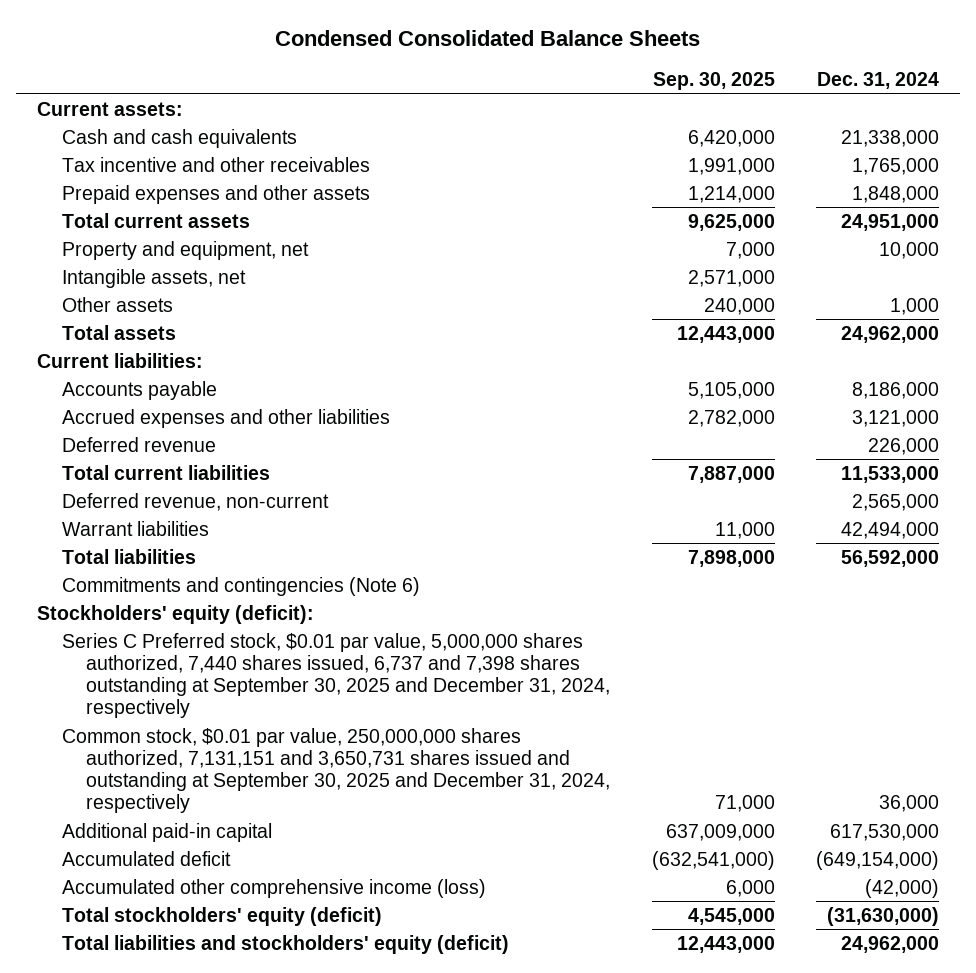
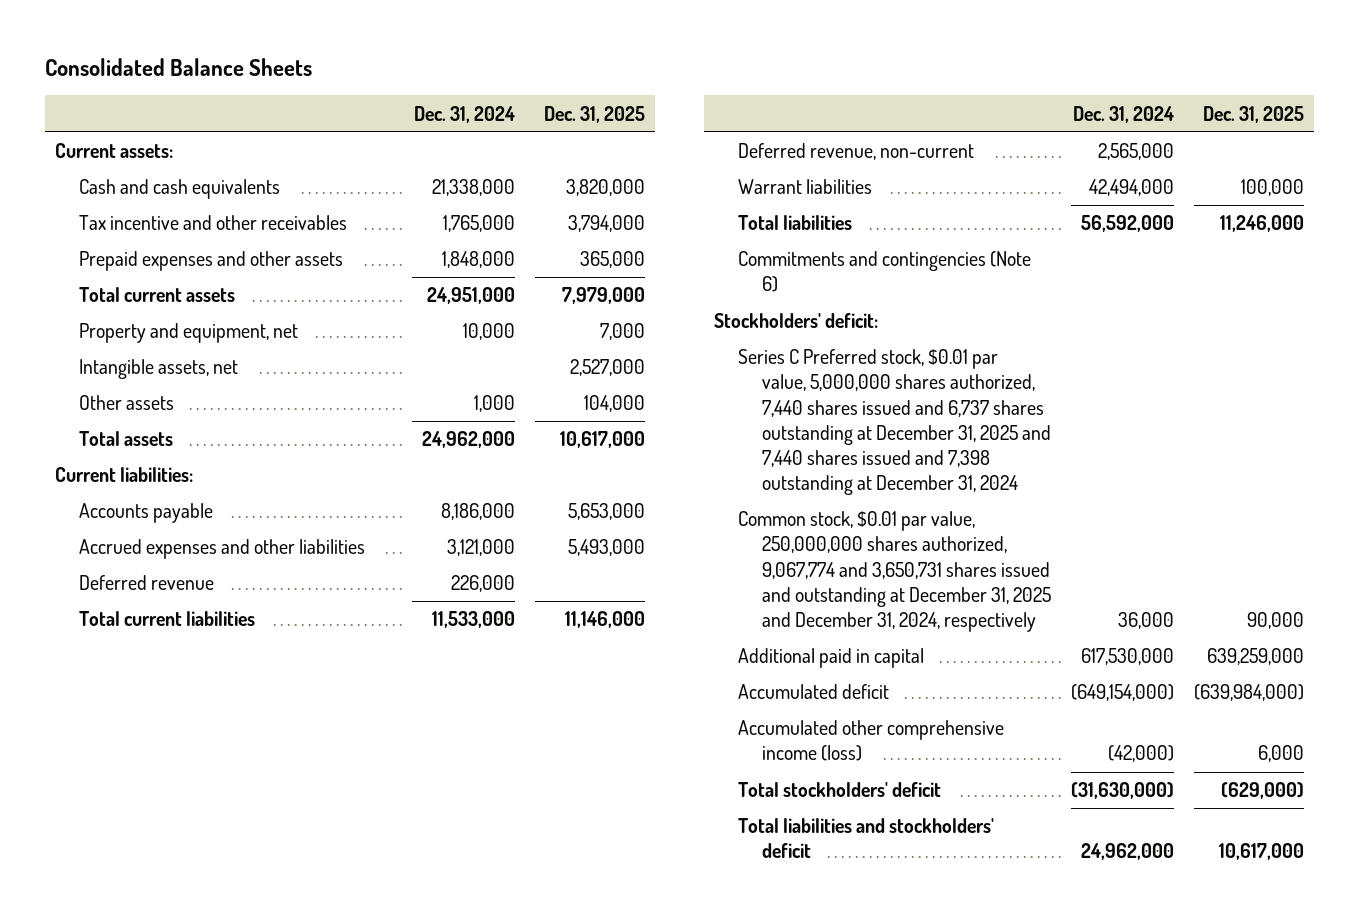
- Condensed Consolidated Balance Sheets
+ Consolidated Balance Sheets
- | Sep. 30, 2025 | Dec. 31, 2024
+ | Dec. 31, 2024 | Dec. 31, 2025
- Stockholders' equity (deficit):
- Series C Preferred stock, $0.01 par value, 5,000,000 shares authorized, 7,440 shares issued, 6,737 and 7,398 shares outstanding at September 30, 2025 and December 31, 2024, respectively
- Common stock, $0.01 par value, 250,000,000 shares authorized, 7,131,151 and 3,650,731 shares issued and outstanding at September 30, 2025 and December 31, 2024, respectively | 71,000 | 36,000
- Additional paid-in capital | 637,009,000 | 617,530,000
+ Stockholders' deficit:
+ Series C Preferred stock, $0.01 par value, 5,000,000 shares authorized, 7,440 shares issued and 6,737 shares outstanding at December 31, 2025 and 7,440 shares issued and 7,398 outstanding at December 31, 2024
+ Common stock, $0.01 par value, 250,000,000 shares authorized, 9,067,774 and 3,650,731 shares issued and outstanding at December 31, 2025 and December 31, 2024, respectively | 36,000 | 90,000
+ Additional paid in capital | 617,530,000 | 639,259,000
- Total stockholders' equity (deficit) | 4,545,000 | (31,630,000)
- Total liabilities and stockholders' equity (deficit) | 12,443,000 | 24,962,000
+ Total stockholders' deficit | (31,630,000) | (629,000)
+ Total liabilities and stockholders' deficit | 24,962,000 | 10,617,000

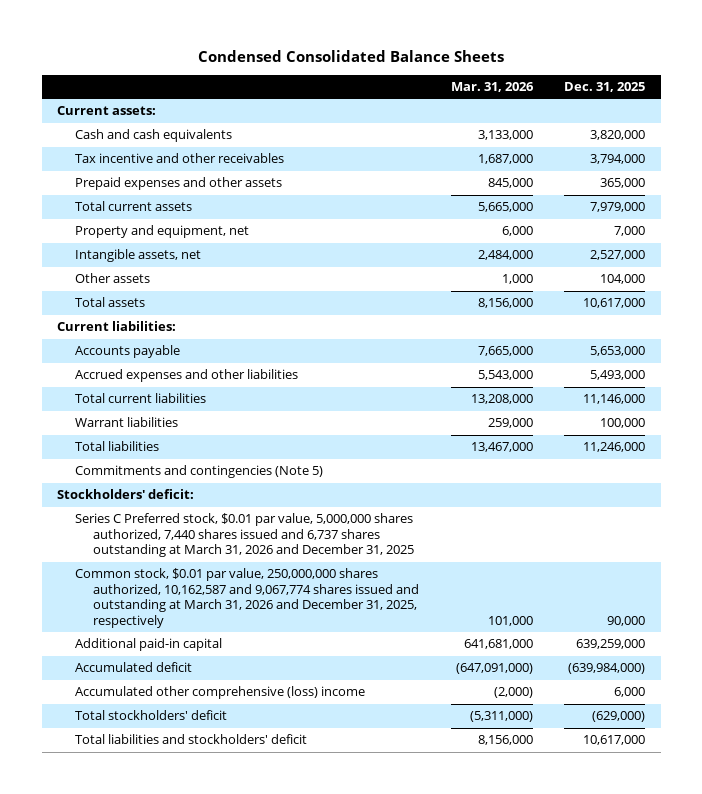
- Consolidated Balance Sheets
+ Condensed Consolidated Balance Sheets
- | Dec. 31, 2024 | Dec. 31, 2025
+ | Mar. 31, 2026 | Dec. 31, 2025
- Deferred revenue | 226,000 |
- Deferred revenue, non-current | 2,565,000 |
- Commitments and contingencies (Note 6)
+ Commitments and contingencies (Note 5)
- Series C Preferred stock, $0.01 par value, 5,000,000 shares authorized, 7,440 shares issued and 6,737 shares outstanding at December 31, 2025 and 7,440 shares issued and 7,398 outstanding at December 31, 2024
- Common stock, $0.01 par value, 250,000,000 shares authorized, 9,067,774 and 3,650,731 shares issued and outstanding at December 31, 2025 and December 31, 2024, respectively | 36,000 | 90,000
- Additional paid in capital | 617,530,000 | 639,259,000
+ Series C Preferred stock, $0.01 par value, 5,000,000 shares authorized, 7,440 shares issued and 6,737 shares outstanding at March 31, 2026 and December 31, 2025
+ Common stock, $0.01 par value, 250,000,000 shares authorized, 10,162,587 and 9,067,774 shares issued and outstanding at March 31, 2026 and December 31, 2025, respectively | 101,000 | 90,000
+ Additional paid-in capital | 641,681,000 | 639,259,000
- Accumulated other comprehensive income (loss) | (42,000) | 6,000
+ Accumulated other comprehensive (loss) income | (2,000) | 6,000

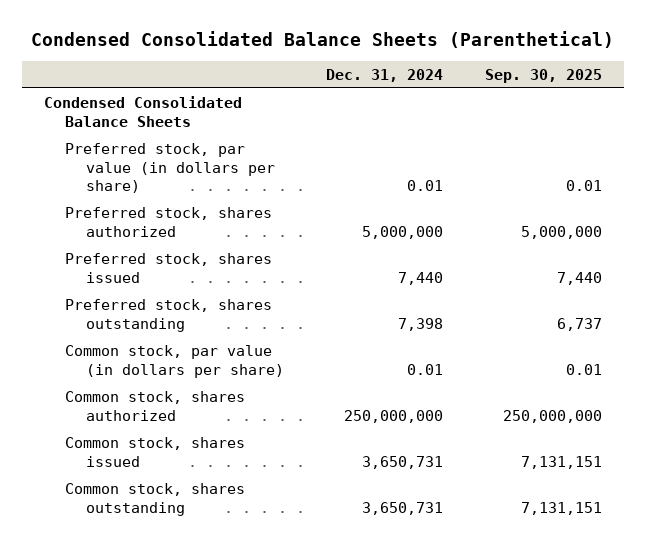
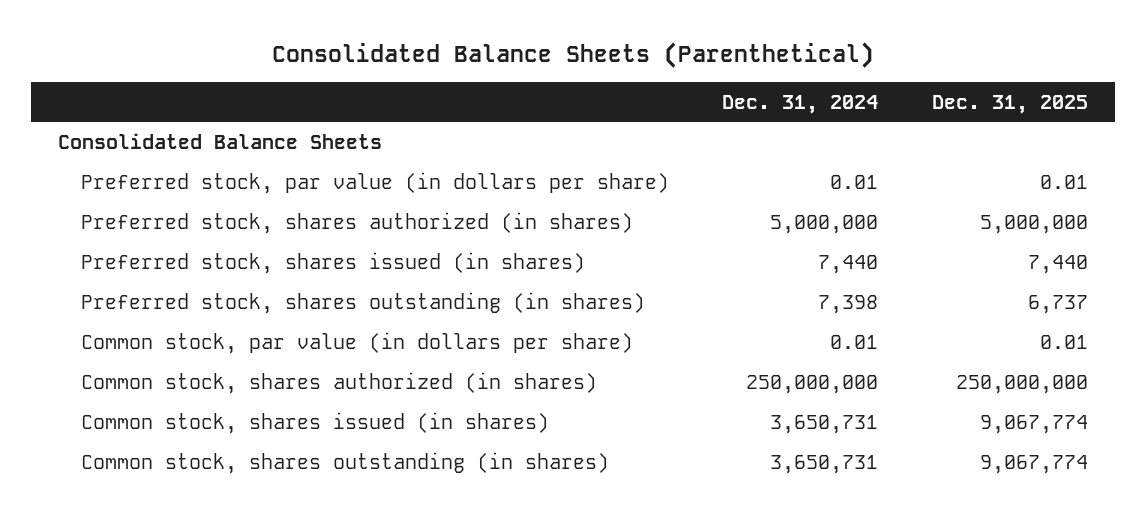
- Condensed Consolidated Balance Sheets (Parenthetical)
+ Consolidated Balance Sheets (Parenthetical)
- | Dec. 31, 2024 | Sep. 30, 2025
+ | Dec. 31, 2024 | Dec. 31, 2025
- Condensed Consolidated Balance Sheets
+ Consolidated Balance Sheets
- Preferred stock, shares authorized | 5,000,000 | 5,000,000
- Preferred stock, shares issued | 7,440 | 7,440
- Preferred stock, shares outstanding | 7,398 | 6,737
+ Preferred stock, shares authorized (in shares) | 5,000,000 | 5,000,000
+ Preferred stock, shares issued (in shares) | 7,440 | 7,440
+ Preferred stock, shares outstanding (in shares) | 7,398 | 6,737
- Common stock, shares authorized | 250,000,000 | 250,000,000
- Common stock, shares issued | 3,650,731 | 7,131,151
- Common stock, shares outstanding | 3,650,731 | 7,131,151
+ Common stock, shares authorized (in shares) | 250,000,000 | 250,000,000
+ Common stock, shares issued (in shares) | 3,650,731 | 9,067,774
+ Common stock, shares outstanding (in shares) | 3,650,731 | 9,067,774

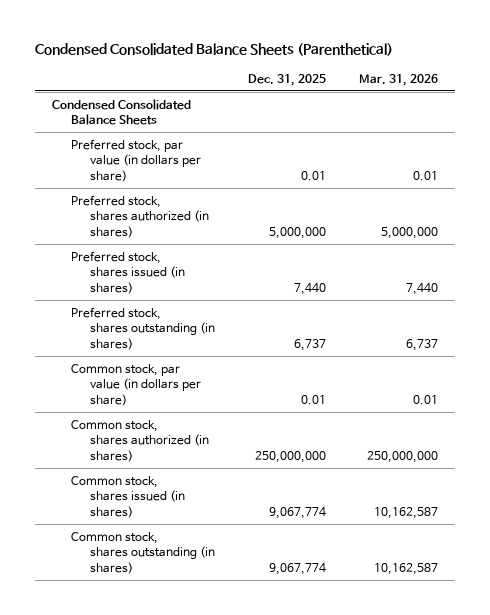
- Consolidated Balance Sheets (Parenthetical)
+ Condensed Consolidated Balance Sheets (Parenthetical)
- | Dec. 31, 2024 | Dec. 31, 2025
+ | Dec. 31, 2025 | Mar. 31, 2026
- Consolidated Balance Sheets
+ Condensed Consolidated Balance Sheets

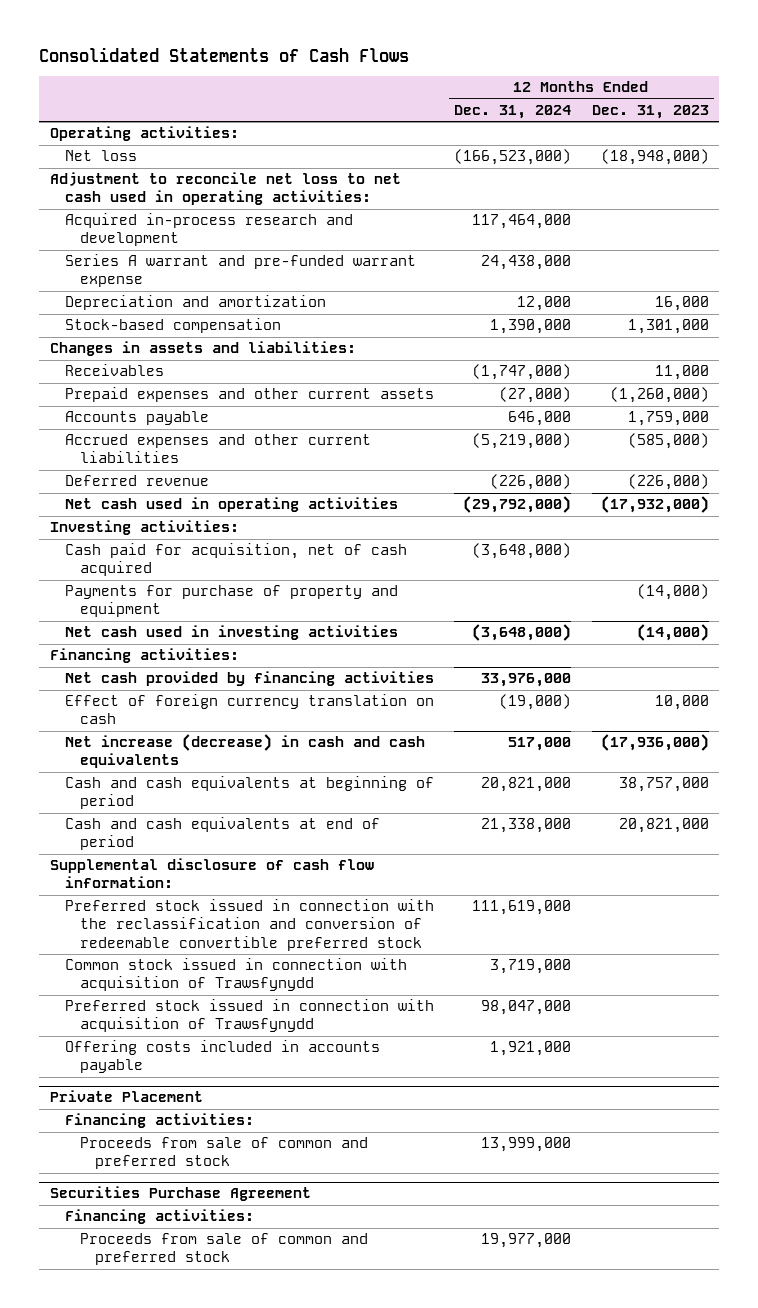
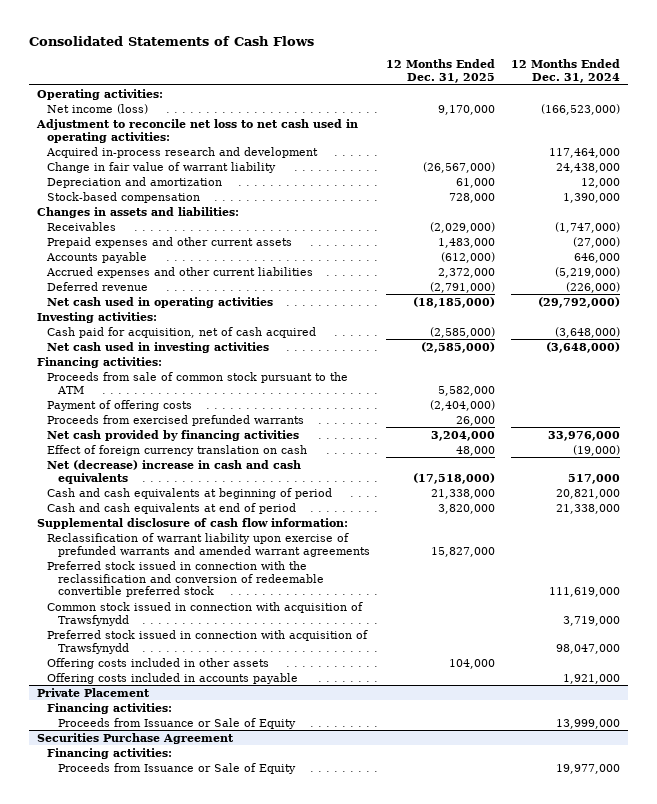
- | 12 Months Ended Dec. 31, 2024 | 12 Months Ended Dec. 31, 2023
+ | 12 Months Ended Dec. 31, 2025 | 12 Months Ended Dec. 31, 2024
- Net loss | (166,523,000) | (18,948,000)
+ Net income (loss) | 9,170,000 | (166,523,000)
- Series A warrant and pre-funded warrant expense | 24,438,000 |
+ Change in fair value of warrant liability | (26,567,000) | 24,438,000
- Payments for purchase of property and equipment | | (14,000)
+ Proceeds from sale of common stock pursuant to the ATM | 5,582,000 |
+ Payment of offering costs | (2,404,000) |
+ Proceeds from exercised prefunded warrants | 26,000 |
- Net increase (decrease) in cash and cash equivalents | 517,000 | (17,936,000)
+ Net (decrease) increase in cash and cash equivalents | (17,518,000) | 517,000
+ Reclassification of warrant liability upon exercise of prefunded warrants and amended warrant agreements | 15,827,000 |
+ Offering costs included in other assets | 104,000 |
@ Private Placement
- Proceeds from sale of common and preferred stock | 13,999,000 |
+ Proceeds from Issuance or Sale of Equity | | 13,999,000
@ Securities Purchase Agreement
- Proceeds from sale of common and preferred stock | 19,977,000 |
+ Proceeds from Issuance or Sale of Equity | | 19,977,000

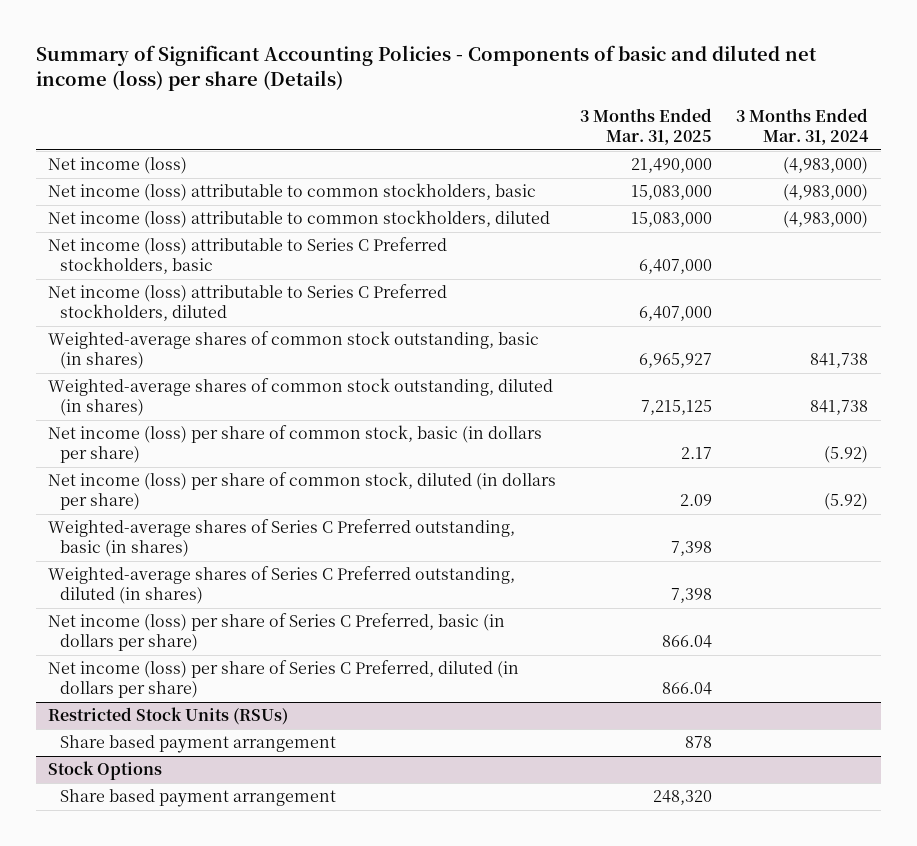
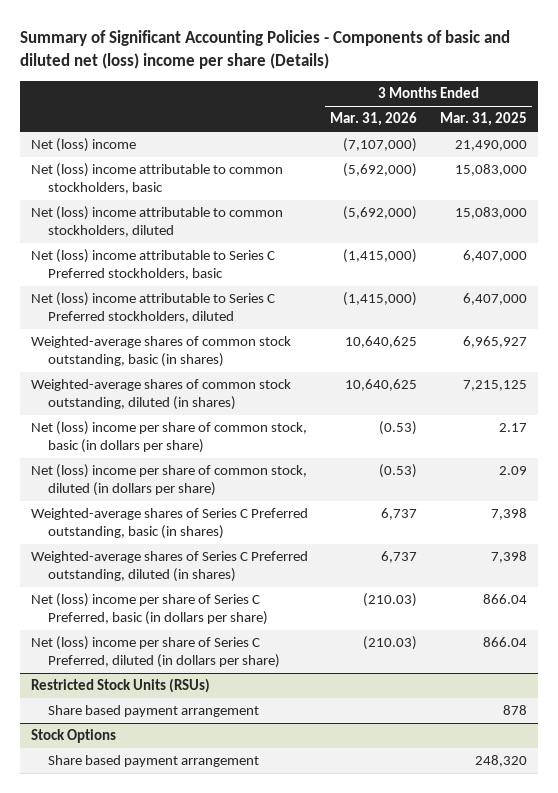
- Summary of Significant Accounting Policies - Components of basic and diluted net income (loss) per share (Details)
+ Summary of Significant Accounting Policies - Components of basic and diluted net (loss) income per share (Details)
- | 3 Months Ended Mar. 31, 2025 | 3 Months Ended Mar. 31, 2024
+ | 3 Months Ended Mar. 31, 2026 | 3 Months Ended Mar. 31, 2025
- Net income (loss) | 21,490,000 | (4,983,000)
- Net income (loss) attributable to common stockholders, basic | 15,083,000 | (4,983,000)
- Net income (loss) attributable to common stockholders, diluted | 15,083,000 | (4,983,000)
- Net income (loss) attributable to Series C Preferred stockholders, basic | 6,407,000 |
- Net income (loss) attributable to Series C Preferred stockholders, diluted | 6,407,000 |
+ Net (loss) income | (7,107,000) | 21,490,000
+ Net (loss) income attributable to common stockholders, basic | (5,692,000) | 15,083,000
+ Net (loss) income attributable to common stockholders, diluted | (5,692,000) | 15,083,000
+ Net (loss) income attributable to Series C Preferred stockholders, basic | (1,415,000) | 6,407,000
+ Net (loss) income attributable to Series C Preferred stockholders, diluted | (1,415,000) | 6,407,000
- Net income (loss) per share of common stock, basic (in dollars per share) | 2.17 | (5.92)
- Net income (loss) per share of common stock, diluted (in dollars per share) | 2.09 | (5.92)
+ Net (loss) income per share of common stock, basic (in dollars per share) | (0.53) | 2.17
+ Net (loss) income per share of common stock, diluted (in dollars per share) | (0.53) | 2.09
- Net income (loss) per share of Series C Preferred, basic (in dollars per share) | 866.04 |
- Net income (loss) per share of Series C Preferred, diluted (in dollars per share) | 866.04 |
+ Net (loss) income per share of Series C Preferred, basic (in dollars per share) | (210.03) | 866.04
+ Net (loss) income per share of Series C Preferred, diluted (in dollars per share) | (210.03) | 866.04

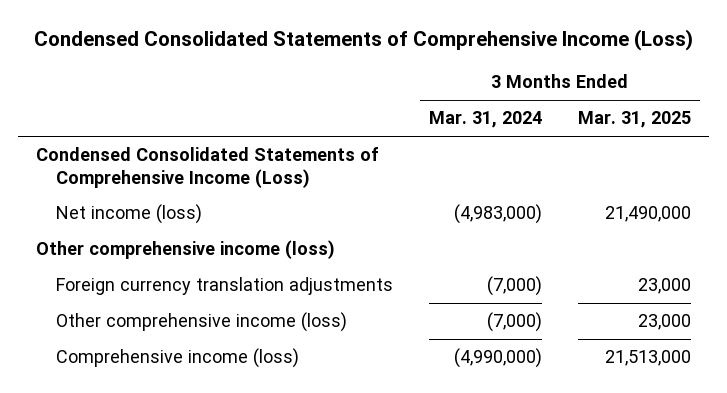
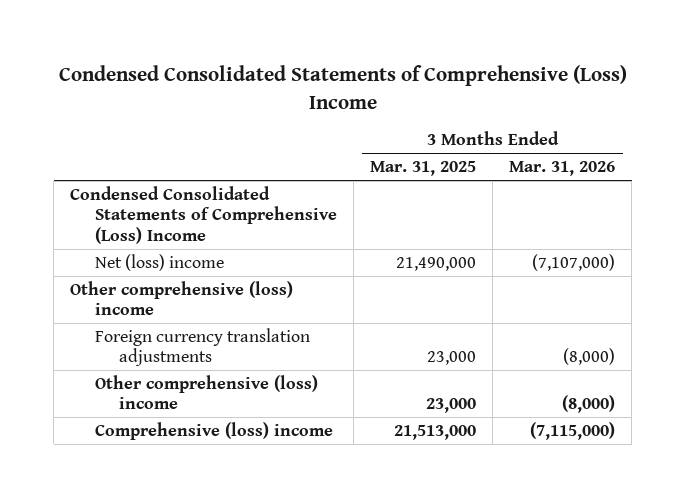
- Condensed Consolidated Statements of Comprehensive Income (Loss)
+ Condensed Consolidated Statements of Comprehensive (Loss) Income
- | 3 Months Ended Mar. 31, 2024 | 3 Months Ended Mar. 31, 2025
+ | 3 Months Ended Mar. 31, 2025 | 3 Months Ended Mar. 31, 2026
- Condensed Consolidated Statements of Comprehensive Income (Loss)
- Net income (loss) | (4,983,000) | 21,490,000
- Other comprehensive income (loss)
+ Condensed Consolidated Statements of Comprehensive (Loss) Income
+ Net (loss) income | 21,490,000 | (7,107,000)
+ Other comprehensive (loss) income
- Other comprehensive income (loss) | (7,000) | 23,000
- Comprehensive income (loss) | (4,990,000) | 21,513,000
+ Other comprehensive (loss) income | 23,000 | (8,000)
+ Comprehensive (loss) income | 21,513,000 | (7,115,000)

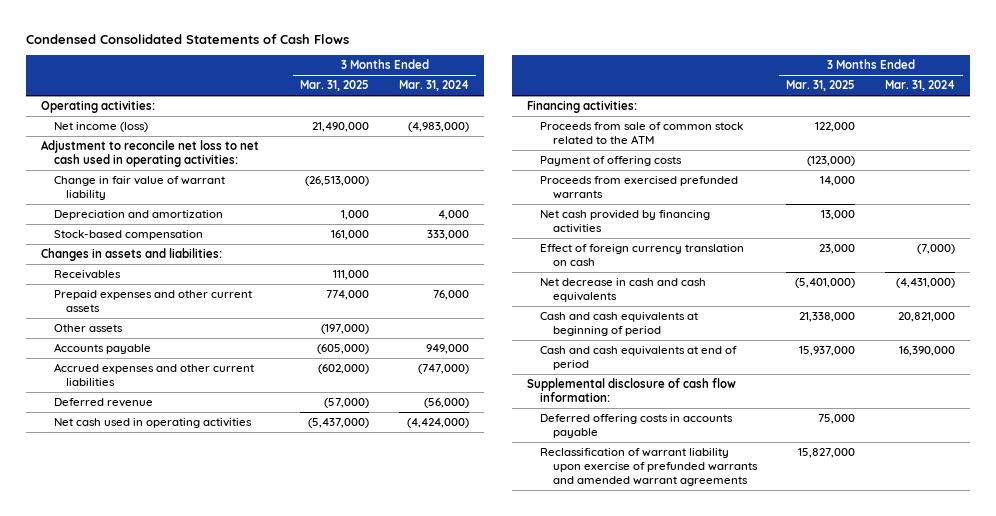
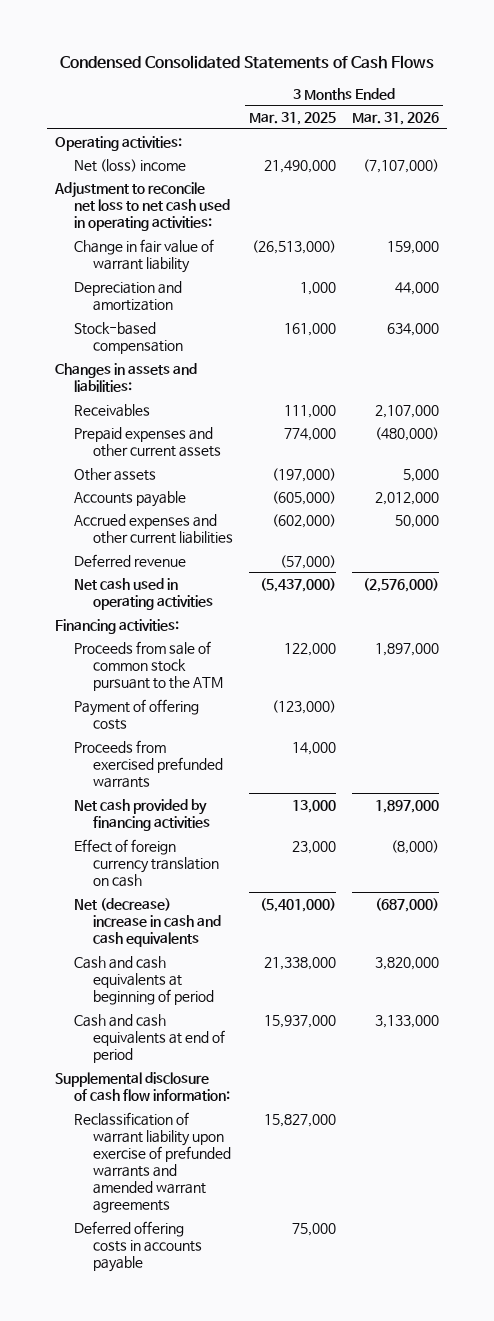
- | 3 Months Ended Mar. 31, 2025 | 3 Months Ended Mar. 31, 2024
+ | 3 Months Ended Mar. 31, 2025 | 3 Months Ended Mar. 31, 2026
- Net income (loss) | 21,490,000 | (4,983,000)
+ Net (loss) income | 21,490,000 | (7,107,000)
- Proceeds from sale of common stock related to the ATM | 122,000 |
+ Proceeds from sale of common stock pursuant to the ATM | 122,000 | 1,897,000
- Net decrease in cash and cash equivalents | (5,401,000) | (4,431,000)
+ Net (decrease) increase in cash and cash equivalents | (5,401,000) | (687,000)
moved down: Deferred offering costs in accounts payable | 75,000 |

